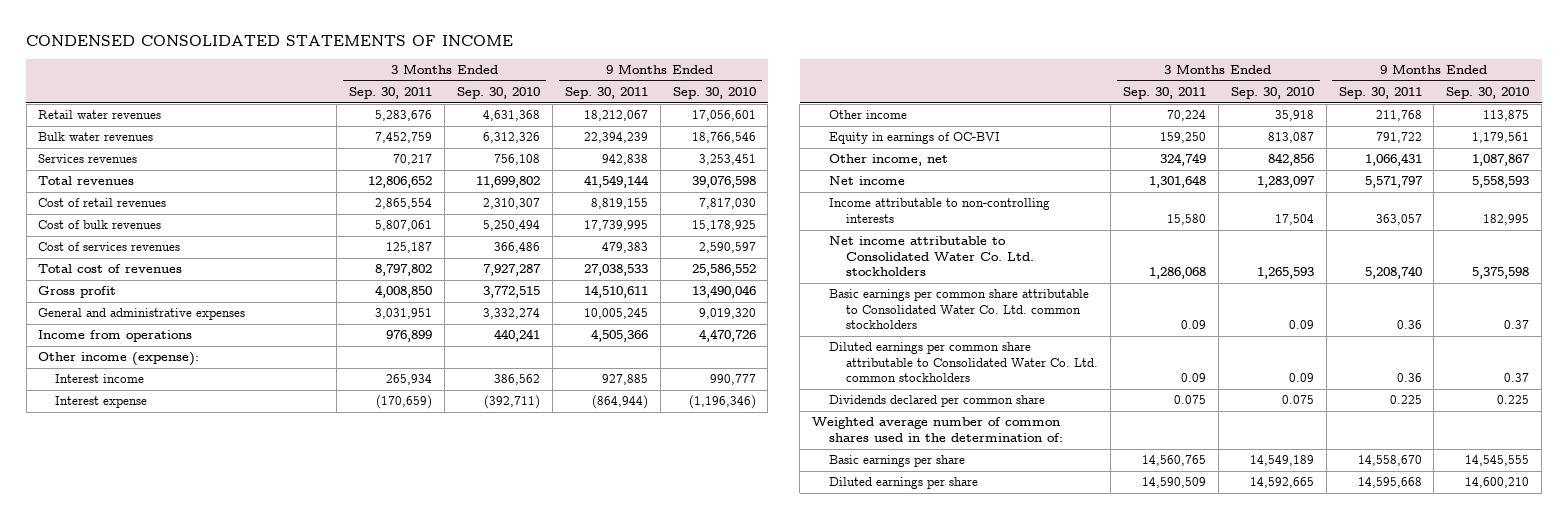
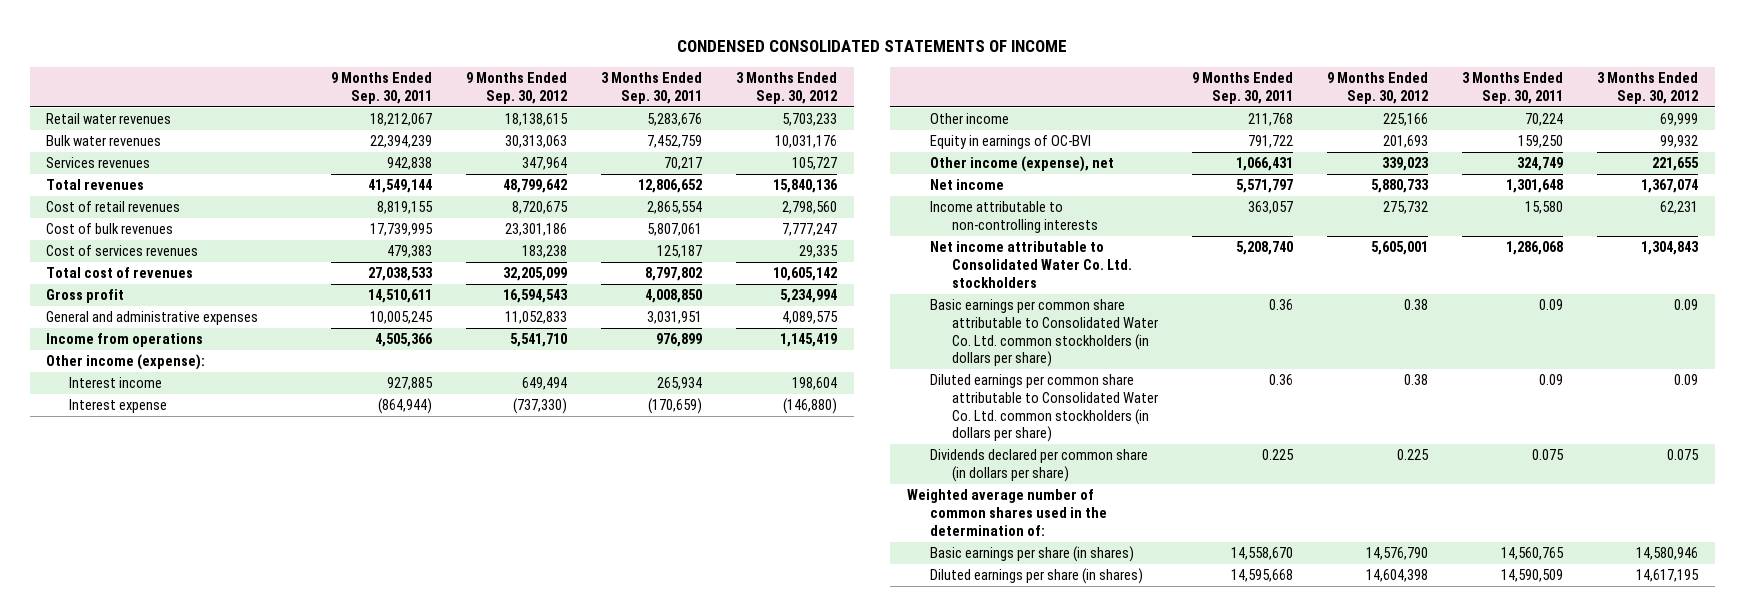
- | 3 Months Ended Sep. 30, 2011 | 3 Months Ended Sep. 30, 2010 | 9 Months Ended Sep. 30, 2011 | 9 Months Ended Sep. 30, 2010
+ | 9 Months Ended Sep. 30, 2011 | 9 Months Ended Sep. 30, 2012 | 3 Months Ended Sep. 30, 2011 | 3 Months Ended Sep. 30, 2012
- Other income, net | 324,749 | 842,856 | 1,066,431 | 1,087,867
+ Other income (expense), net | 1,066,431 | 339,023 | 324,749 | 221,655
- Basic earnings per common share attributable to Consolidated Water Co. Ltd. common stockholders | 0.09 | 0.09 | 0.36 | 0.37
- Diluted earnings per common share attributable to Consolidated Water Co. Ltd. common stockholders | 0.09 | 0.09 | 0.36 | 0.37
- Dividends declared per common share | 0.075 | 0.075 | 0.225 | 0.225
+ Basic earnings per common share attributable to Consolidated Water Co. Ltd. common stockholders (in dollars per share) | 0.36 | 0.38 | 0.09 | 0.09
+ Diluted earnings per common share attributable to Consolidated Water Co. Ltd. common stockholders (in dollars per share) | 0.36 | 0.38 | 0.09 | 0.09
+ Dividends declared per common share (in dollars per share) | 0.225 | 0.225 | 0.075 | 0.075
- Basic earnings per share | 14,560,765 | 14,549,189 | 14,558,670 | 14,545,555
- Diluted earnings per share | 14,590,509 | 14,592,665 | 14,595,668 | 14,600,210
+ Basic earnings per share (in shares) | 14,558,670 | 14,576,790 | 14,560,765 | 14,580,946
+ Diluted earnings per share (in shares) | 14,595,668 | 14,604,398 | 14,590,509 | 14,617,195

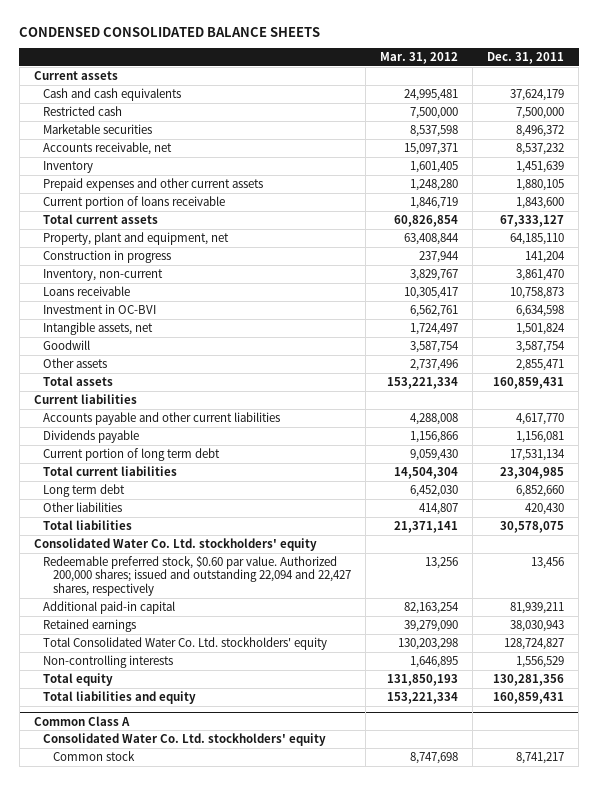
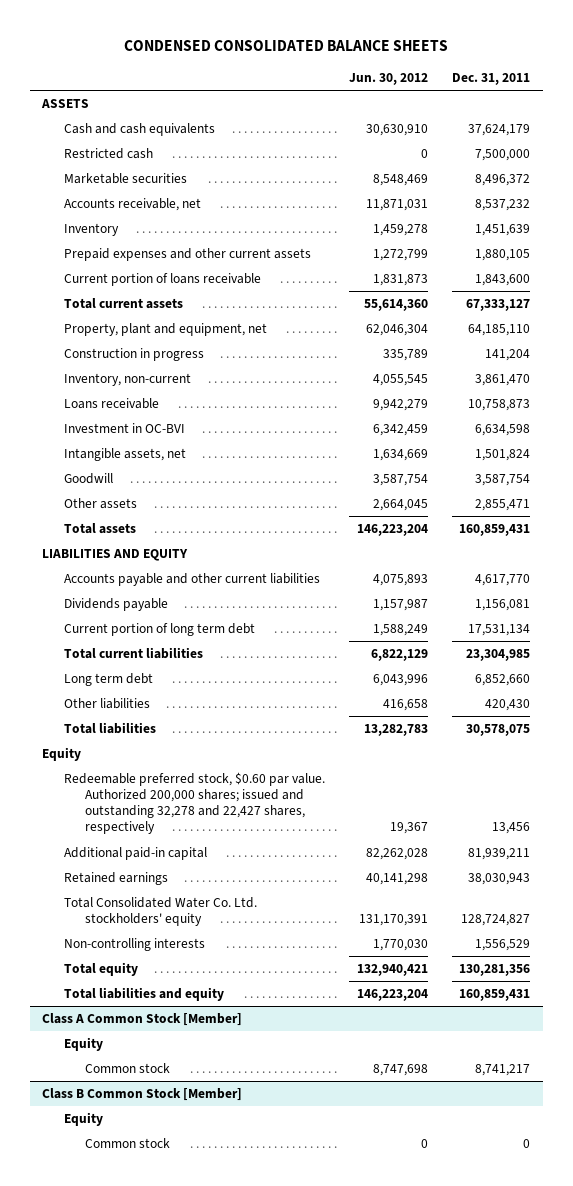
- | Mar. 31, 2012 | Dec. 31, 2011
+ | Jun. 30, 2012 | Dec. 31, 2011
- Current assets
+ ASSETS
- Current liabilities
+ LIABILITIES AND EQUITY
- Consolidated Water Co. Ltd. stockholders' equity
- Redeemable preferred stock, $0.60 par value. Authorized 200,000 shares; issued and outstanding 22,094 and 22,427 shares, respectively | 13,256 | 13,456
+ Equity
+ Redeemable preferred stock, $0.60 par value. Authorized 200,000 shares; issued and outstanding 32,278 and 22,427 shares, respectively | 19,367 | 13,456
- Common Class A
- Consolidated Water Co. Ltd. stockholders' equity
+ Class A Common Stock [Member]
+ Equity
+ Class B Common Stock [Member]
+ Equity
+ Common stock | 0 | 0

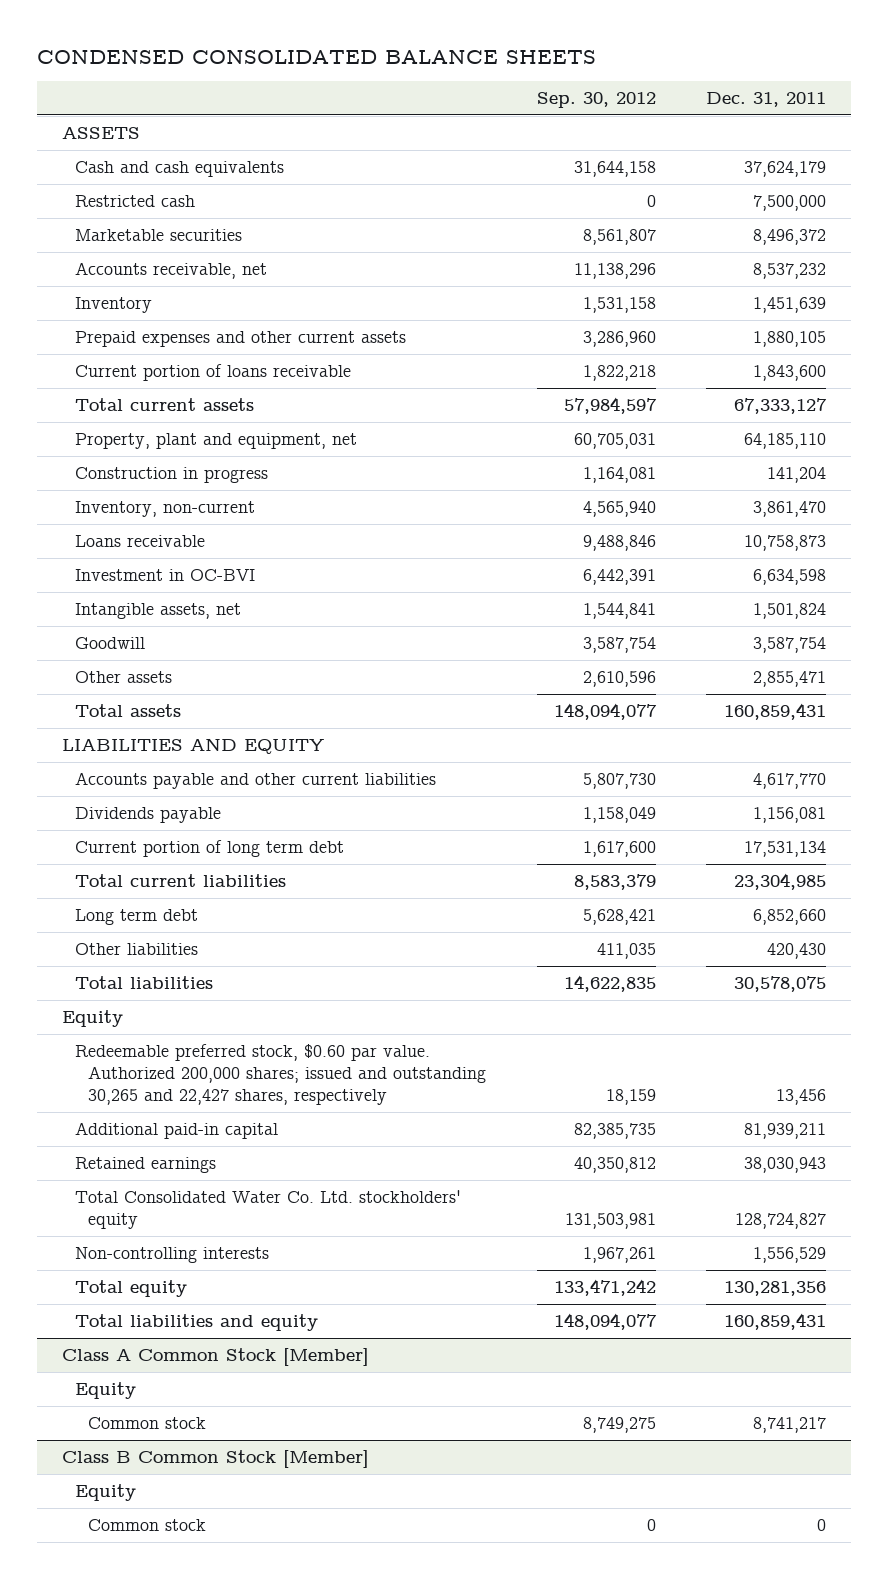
- | Jun. 30, 2012 | Dec. 31, 2011
+ | Sep. 30, 2012 | Dec. 31, 2011
- Redeemable preferred stock, $0.60 par value. Authorized 200,000 shares; issued and outstanding 32,278 and 22,427 shares, respectively | 19,367 | 13,456
+ Redeemable preferred stock, $0.60 par value. Authorized 200,000 shares; issued and outstanding 30,265 and 22,427 shares, respectively | 18,159 | 13,456

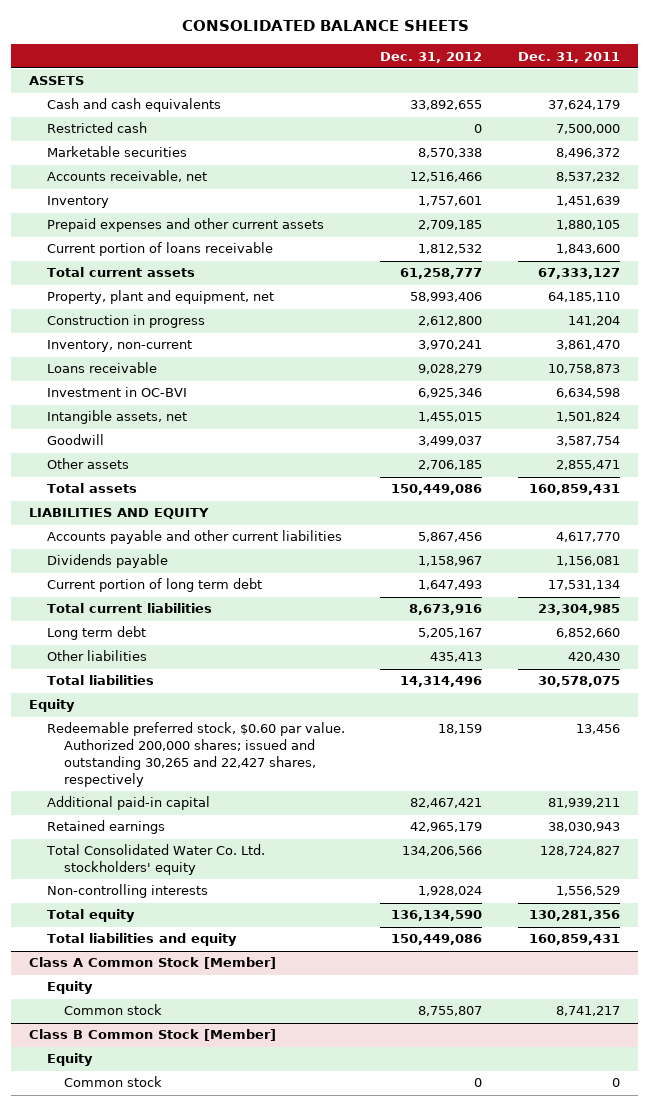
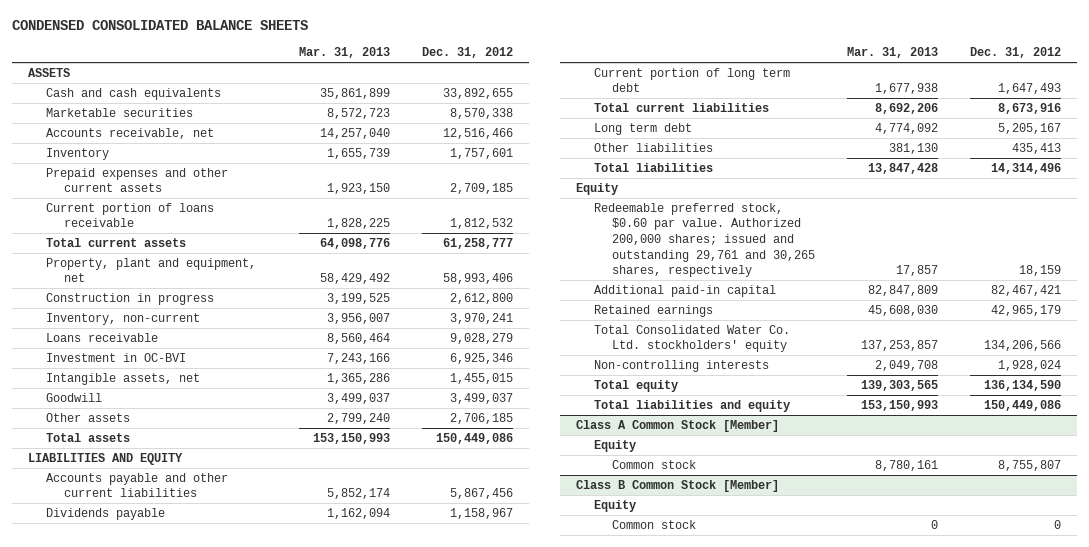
- CONSOLIDATED BALANCE SHEETS
+ CONDENSED CONSOLIDATED BALANCE SHEETS
- | Dec. 31, 2012 | Dec. 31, 2011
+ | Mar. 31, 2013 | Dec. 31, 2012
- Restricted cash | 0 | 7,500,000
- Redeemable preferred stock, $0.60 par value. Authorized 200,000 shares; issued and outstanding 30,265 and 22,427 shares, respectively | 18,159 | 13,456
+ Redeemable preferred stock, $0.60 par value. Authorized 200,000 shares; issued and outstanding 29,761 and 30,265 shares, respectively | 17,857 | 18,159

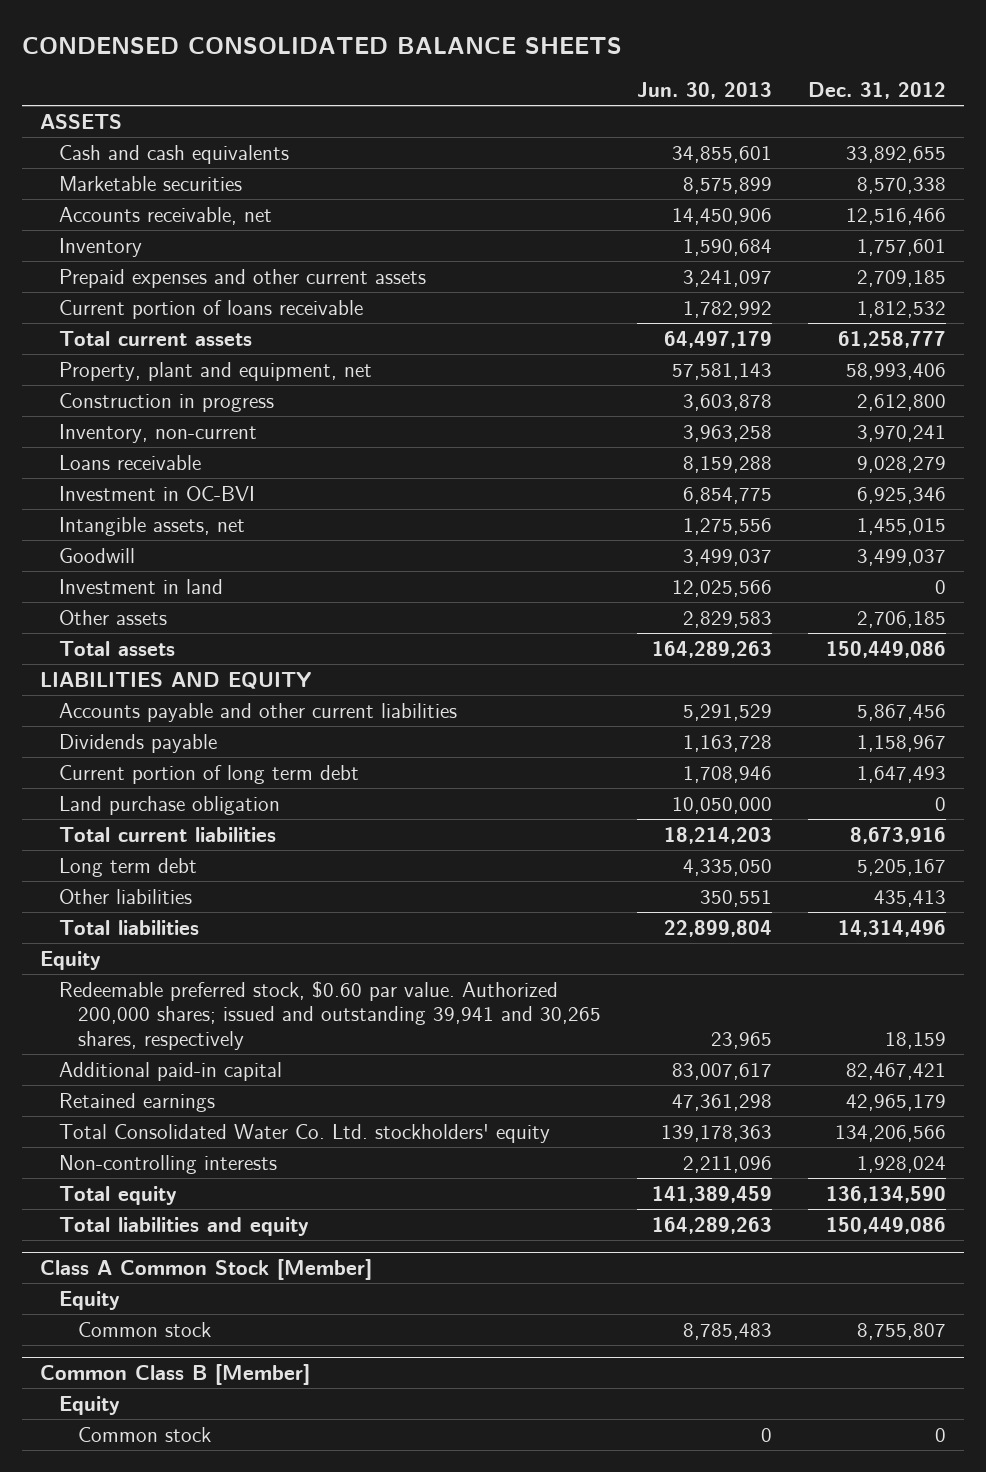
- | Mar. 31, 2013 | Dec. 31, 2012
+ | Jun. 30, 2013 | Dec. 31, 2012
+ Investment in land | 12,025,566 | 0
+ Land purchase obligation | 10,050,000 | 0
- Redeemable preferred stock, $0.60 par value. Authorized 200,000 shares; issued and outstanding 29,761 and 30,265 shares, respectively | 17,857 | 18,159
+ Redeemable preferred stock, $0.60 par value. Authorized 200,000 shares; issued and outstanding 39,941 and 30,265 shares, respectively | 23,965 | 18,159
- Class B Common Stock [Member]
+ Common Class B [Member]

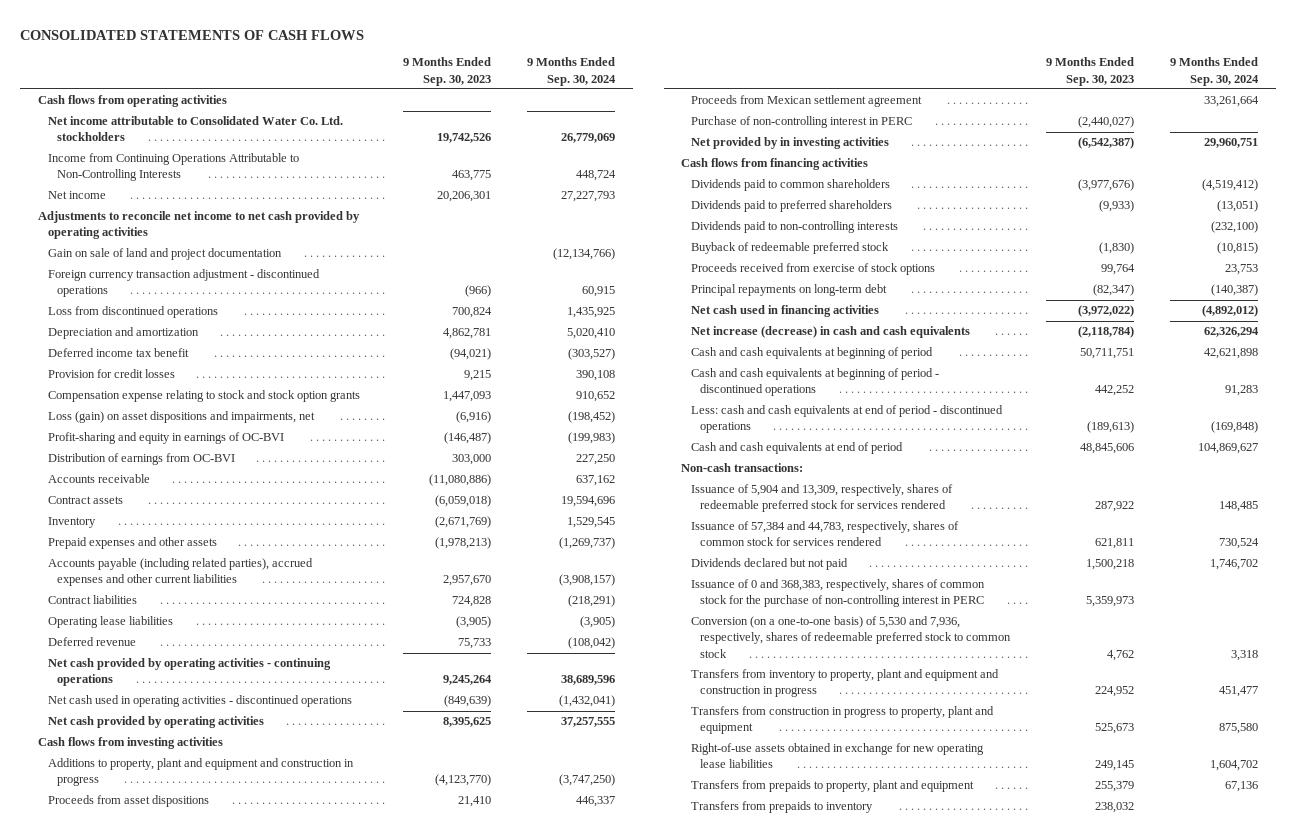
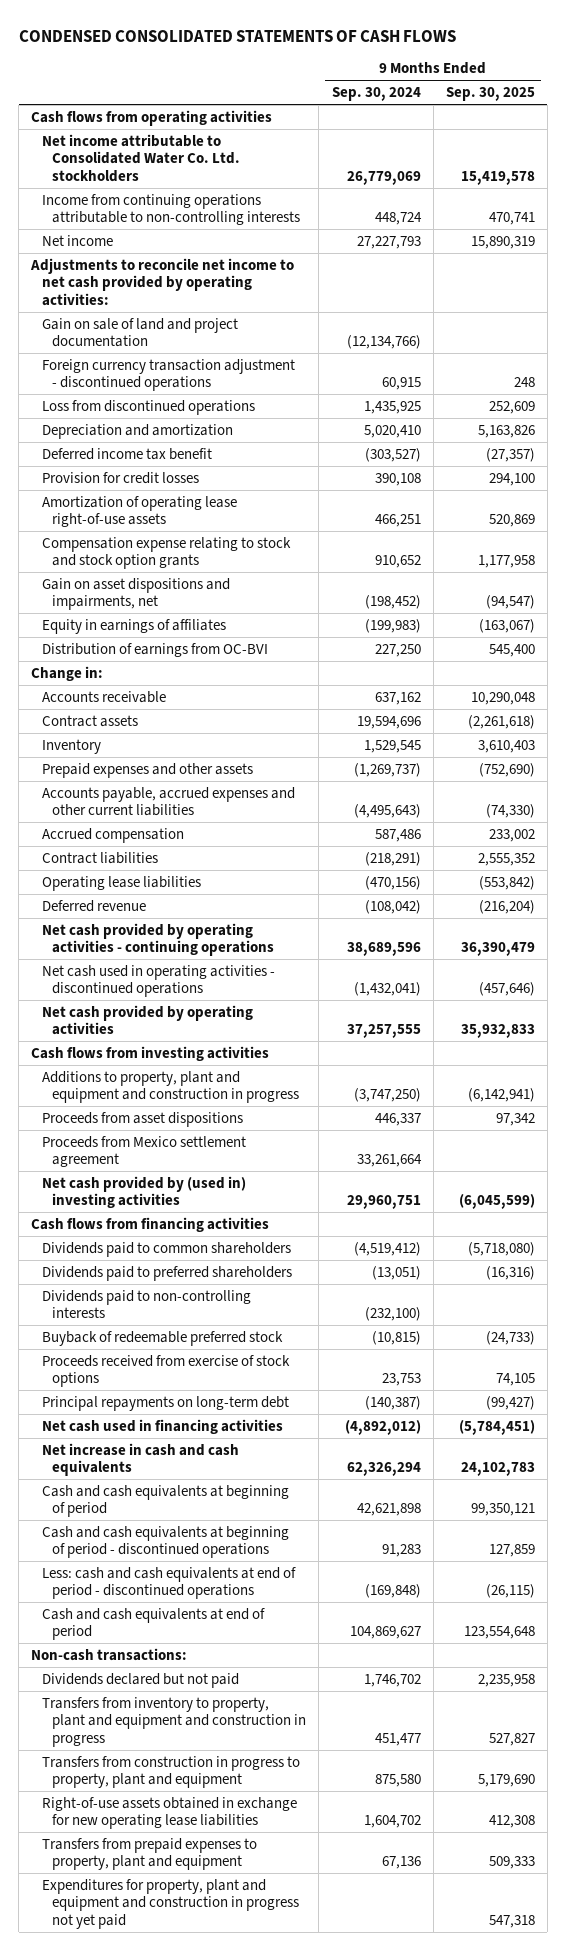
- CONSOLIDATED STATEMENTS OF CASH FLOWS
+ CONDENSED CONSOLIDATED STATEMENTS OF CASH FLOWS
- | 9 Months Ended Sep. 30, 2023 | 9 Months Ended Sep. 30, 2024
+ | 9 Months Ended Sep. 30, 2024 | 9 Months Ended Sep. 30, 2025
- Income from Continuing Operations Attributable to Non-Controlling Interests | 463,775 | 448,724
+ Income from continuing operations attributable to non-controlling interests | 448,724 | 470,741
- Adjustments to reconcile net income to net cash provided by operating activities
+ Adjustments to reconcile net income to net cash provided by operating activities:
+ Amortization of operating lease right-of-use assets | 466,251 | 520,869
- Loss (gain) on asset dispositions and impairments, net | (6,916) | (198,452)
- Profit-sharing and equity in earnings of OC-BVI | (146,487) | (199,983)
+ Gain on asset dispositions and impairments, net | (198,452) | (94,547)
+ Equity in earnings of affiliates | (199,983) | (163,067)
+ Change in:
- Accounts payable (including related parties), accrued expenses and other current liabilities | 2,957,670 | (3,908,157)
+ Accounts payable, accrued expenses and other current liabilities | (4,495,643) | (74,330)
+ Accrued compensation | 587,486 | 233,002
- Operating lease liabilities | (3,905) | (3,905)
+ Operating lease liabilities | (470,156) | (553,842)
- Proceeds from Mexican settlement agreement | | 33,261,664
- Purchase of non-controlling interest in PERC | (2,440,027) |
- Net provided by in investing activities | (6,542,387) | 29,960,751
+ Proceeds from Mexico settlement agreement | 33,261,664 |
+ Net cash provided by (used in) investing activities | 29,960,751 | (6,045,599)
- Net increase (decrease) in cash and cash equivalents | (2,118,784) | 62,326,294
+ Net increase in cash and cash equivalents | 62,326,294 | 24,102,783
- Issuance of 5,904 and 13,309, respectively, shares of redeemable preferred stock for services rendered | 287,922 | 148,485
- Issuance of 57,384 and 44,783, respectively, shares of common stock for services rendered | 621,811 | 730,524
- Issuance of 0 and 368,383, respectively, shares of common stock for the purchase of non-controlling interest in PERC | 5,359,973 |
- Conversion (on a one-to-one basis) of 5,530 and 7,936, respectively, shares of redeemable preferred stock to common stock | 4,762 | 3,318
- Transfers from prepaids to property, plant and equipment | 255,379 | 67,136
- Transfers from prepaids to inventory | 238,032 |
+ Transfers from prepaid expenses to property, plant and equipment | 67,136 | 509,333
+ Expenditures for property, plant and equipment and construction in progress not yet paid | | 547,318

